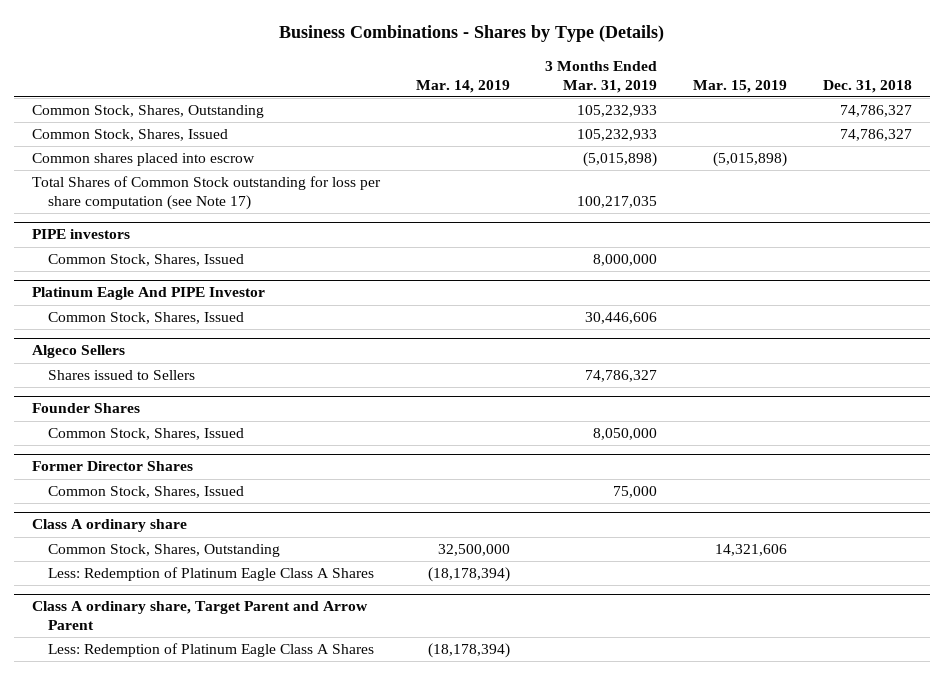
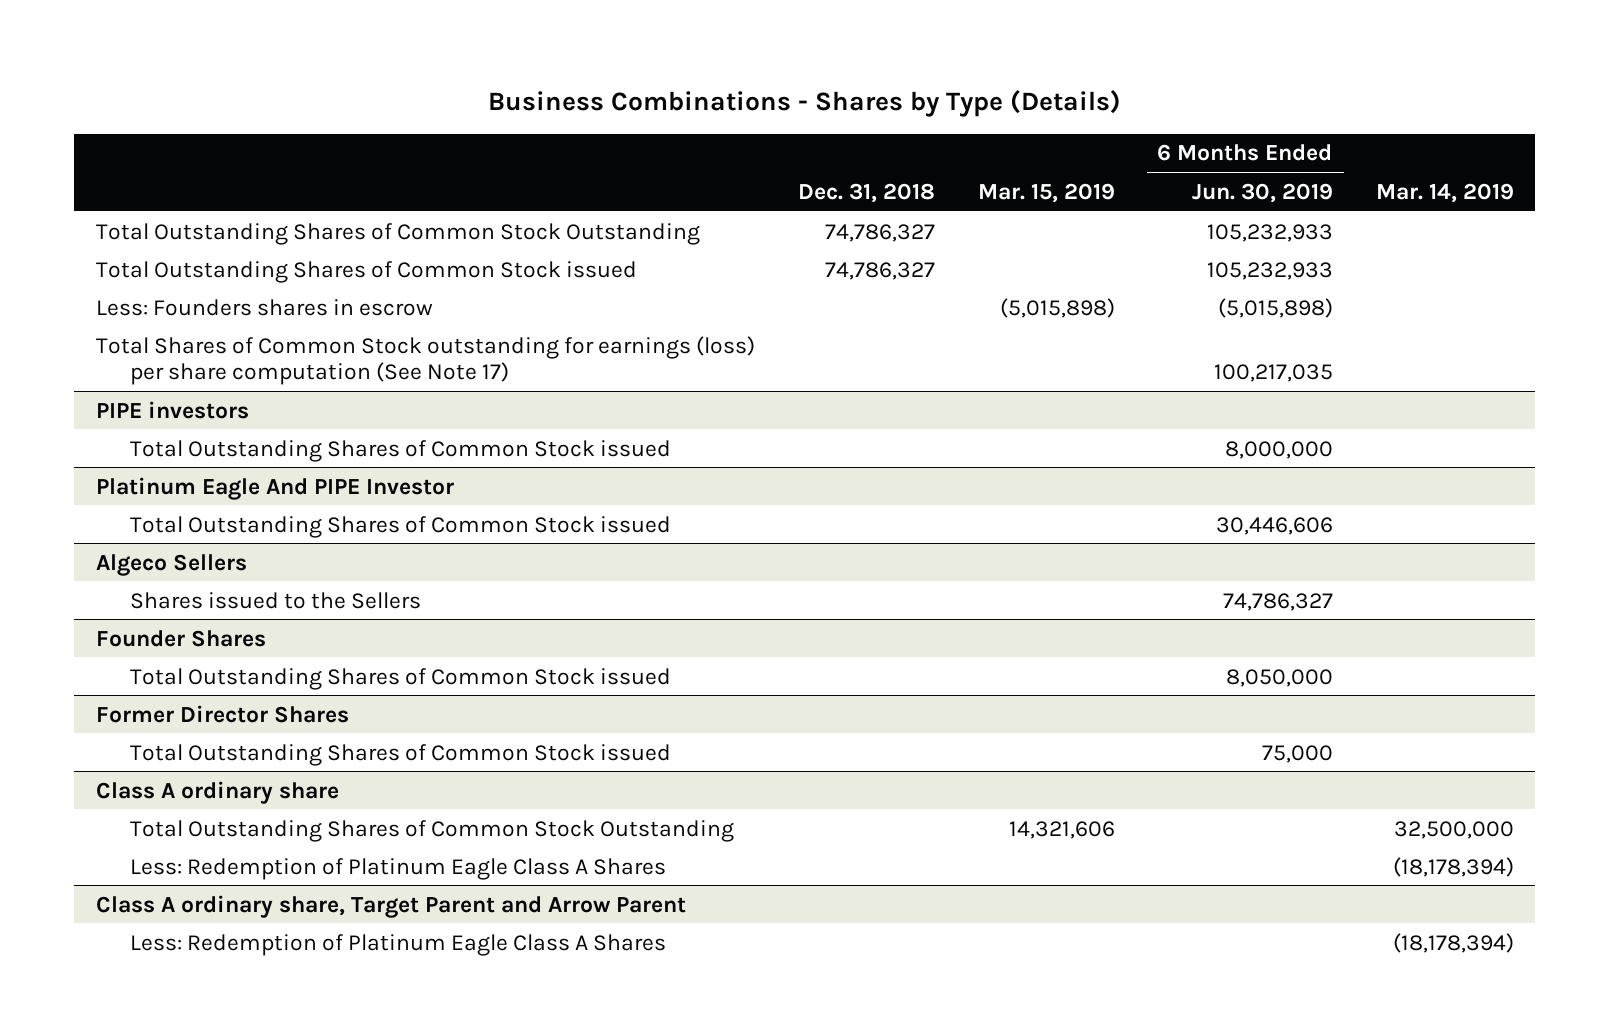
- | Mar. 14, 2019 | 3 Months Ended Mar. 31, 2019 | Mar. 15, 2019 | Dec. 31, 2018
+ | Dec. 31, 2018 | Mar. 15, 2019 | 6 Months Ended Jun. 30, 2019 | Mar. 14, 2019
- Common Stock, Shares, Outstanding | | 105,232,933 | | 74,786,327
- Common Stock, Shares, Issued | | 105,232,933 | | 74,786,327
- Common shares placed into escrow | | (5,015,898) | (5,015,898) |
- Total Shares of Common Stock outstanding for loss per share computation (see Note 17) | | 100,217,035 | |
+ Total Outstanding Shares of Common Stock Outstanding | 74,786,327 | | 105,232,933 |
+ Total Outstanding Shares of Common Stock issued | 74,786,327 | | 105,232,933 |
+ Less: Founders shares in escrow | | (5,015,898) | (5,015,898) |
+ Total Shares of Common Stock outstanding for earnings (loss) per share computation (See Note 17) | | | 100,217,035 |
@ PIPE investors
- Common Stock, Shares, Issued | | 8,000,000 | |
+ Total Outstanding Shares of Common Stock issued | | | 8,000,000 |
@ Platinum Eagle And PIPE Investor
- Common Stock, Shares, Issued | | 30,446,606 | |
+ Total Outstanding Shares of Common Stock issued | | | 30,446,606 |
@ Algeco Sellers
- Shares issued to Sellers | | 74,786,327 | |
+ Shares issued to the Sellers | | | 74,786,327 |
@ Founder Shares
- Common Stock, Shares, Issued | | 8,050,000 | |
+ Total Outstanding Shares of Common Stock issued | | | 8,050,000 |
@ Former Director Shares
- Common Stock, Shares, Issued | | 75,000 | |
+ Total Outstanding Shares of Common Stock issued | | | 75,000 |
@ Class A ordinary share
- Common Stock, Shares, Outstanding | 32,500,000 | | 14,321,606 |
+ Total Outstanding Shares of Common Stock Outstanding | | 14,321,606 | | 32,500,000

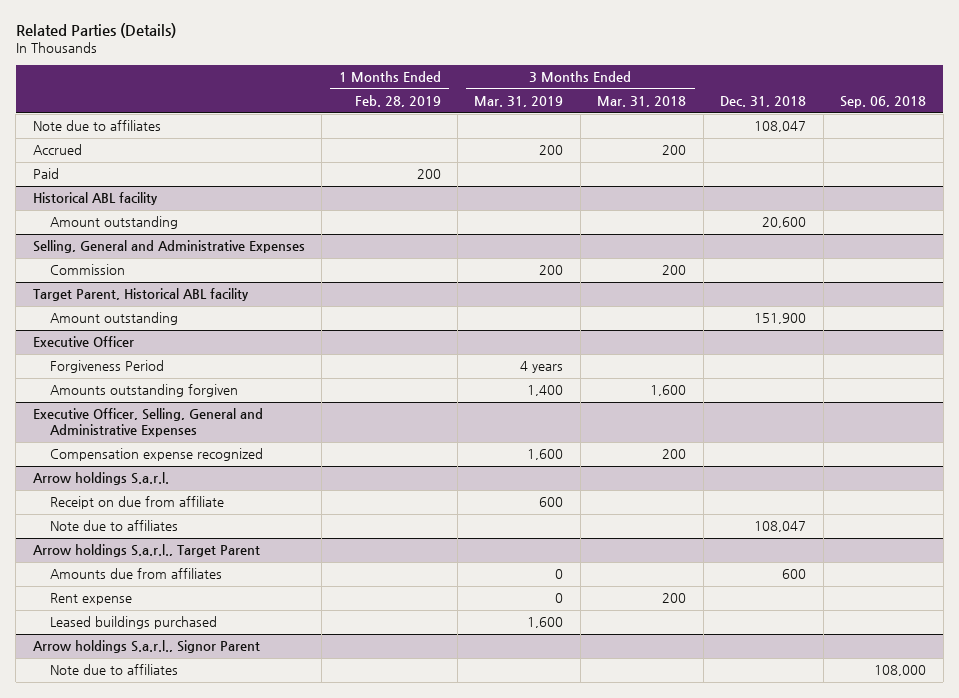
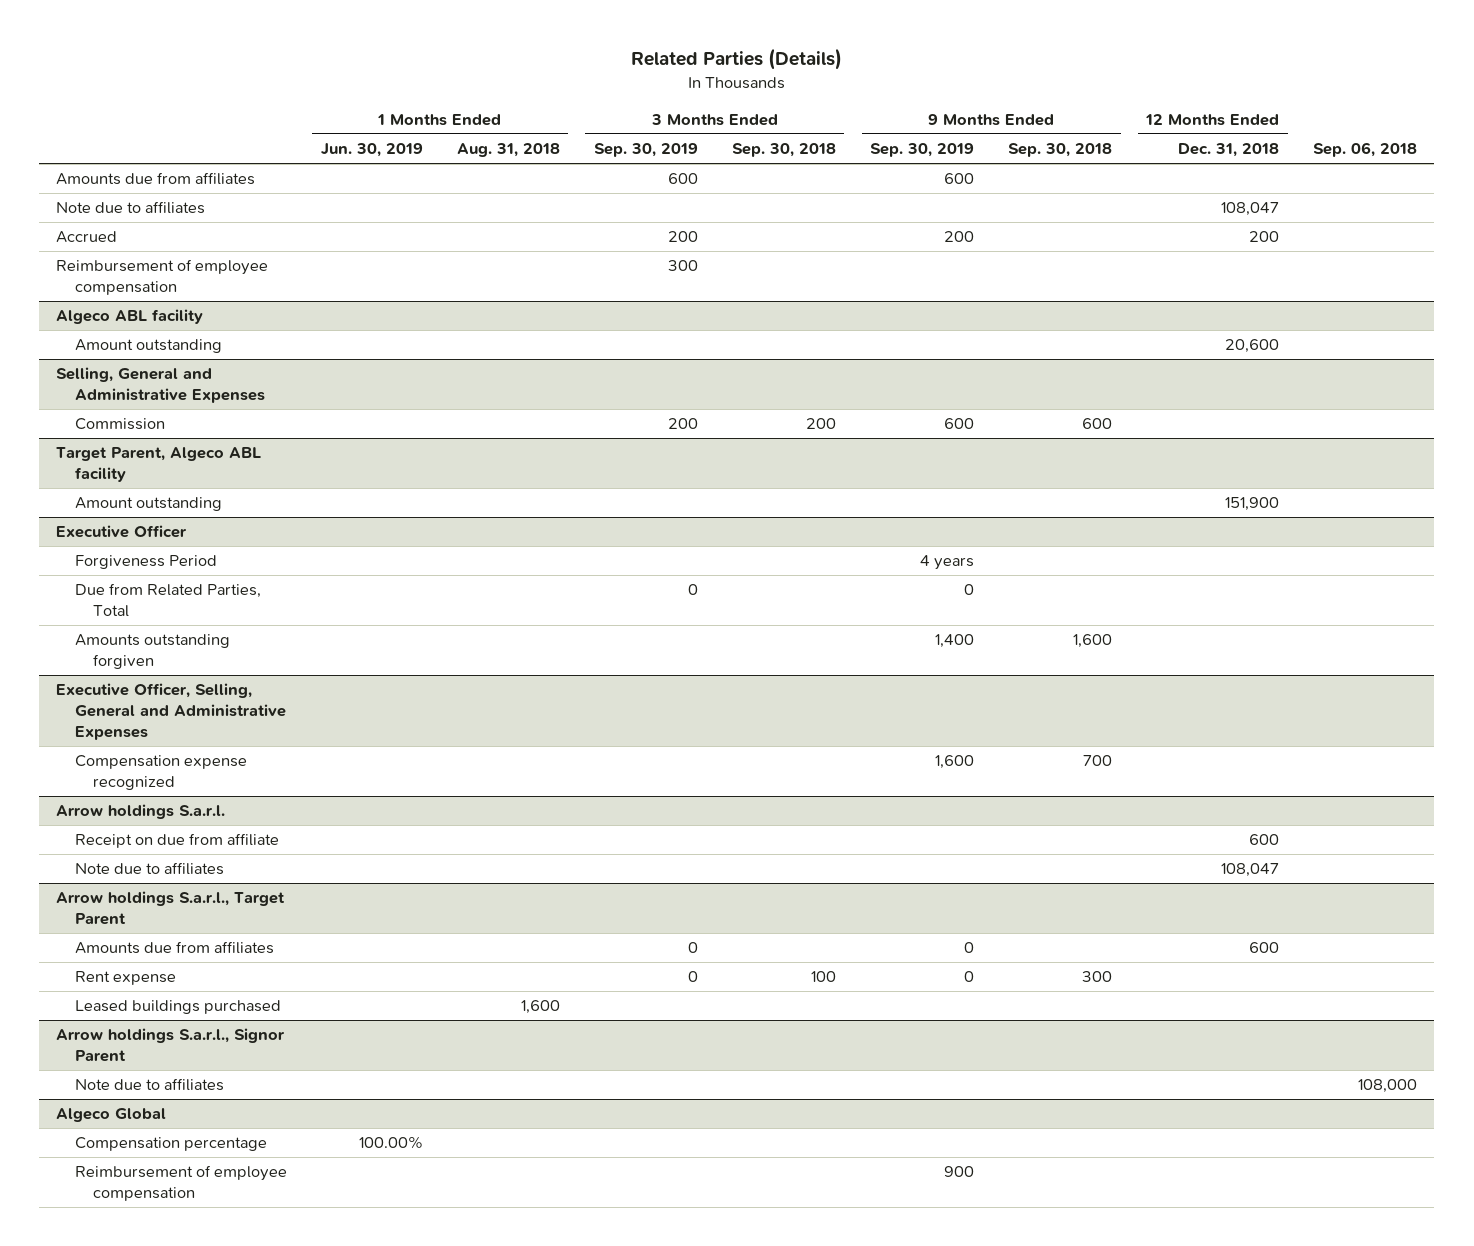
- | 1 Months Ended Feb. 28, 2019 | 3 Months Ended Mar. 31, 2019 | 3 Months Ended Mar. 31, 2018 | Dec. 31, 2018 | Sep. 06, 2018
+ | 1 Months Ended Jun. 30, 2019 | 1 Months Ended Aug. 31, 2018 | 3 Months Ended Sep. 30, 2019 | 3 Months Ended Sep. 30, 2018 | 9 Months Ended Sep. 30, 2019 | 9 Months Ended Sep. 30, 2018 | 12 Months Ended Dec. 31, 2018 | Sep. 06, 2018
+ Amounts due from affiliates | | | 600 | | 600 | | |
- Paid | 200 | | | |
- Historical ABL facility
+ Reimbursement of employee compensation | | | 300 | | | | |
+ Algeco ABL facility
- Target Parent, Historical ABL facility
+ Target Parent, Algeco ABL facility
@ Executive Officer
+ Due from Related Parties, Total | | | 0 | | 0 | | |
+ Algeco Global
+ Compensation percentage | 100.00% | | | | | | |
+ Reimbursement of employee compensation | | | | | 900 | | |

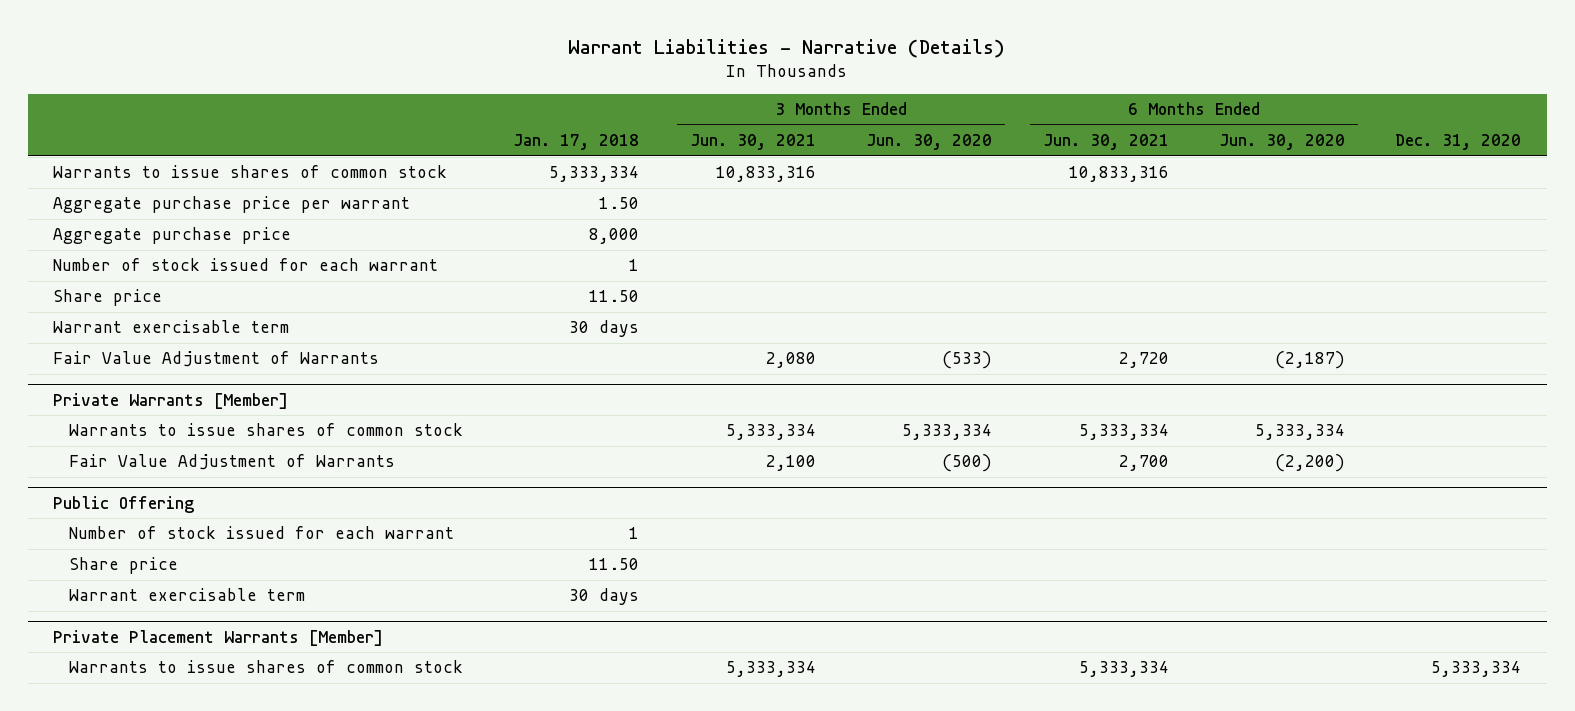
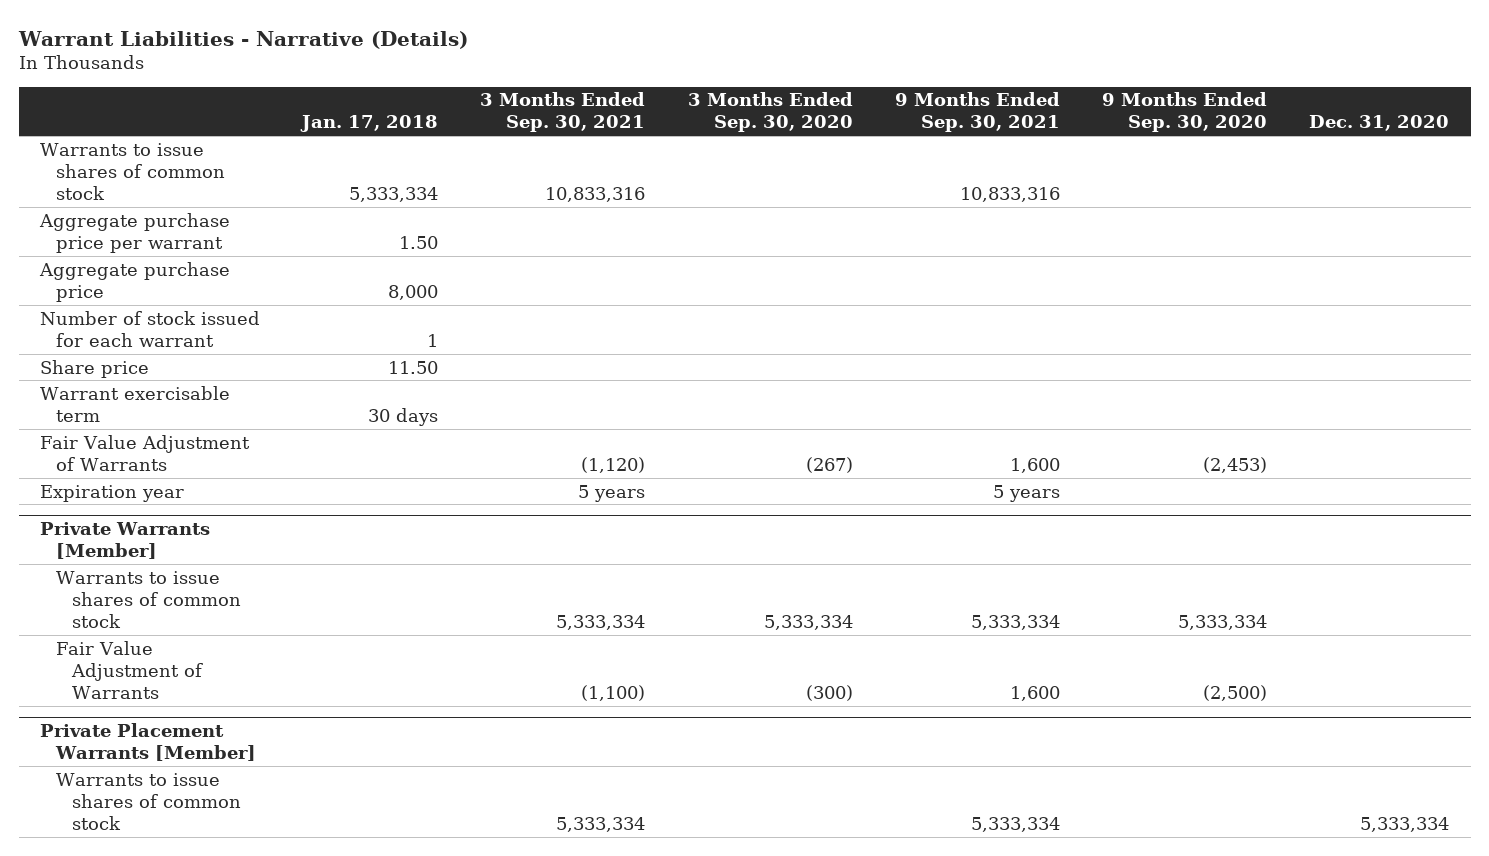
- | Jan. 17, 2018 | 3 Months Ended Jun. 30, 2021 | 3 Months Ended Jun. 30, 2020 | 6 Months Ended Jun. 30, 2021 | 6 Months Ended Jun. 30, 2020 | Dec. 31, 2020
+ | Jan. 17, 2018 | 3 Months Ended Sep. 30, 2021 | 3 Months Ended Sep. 30, 2020 | 9 Months Ended Sep. 30, 2021 | 9 Months Ended Sep. 30, 2020 | Dec. 31, 2020
+ Expiration year | | 5 years | | 5 years | |
- Public Offering
- Number of stock issued for each warrant | 1 | | | | |
- Share price | 11.50 | | | | |
- Warrant exercisable term | 30 days | | | | |

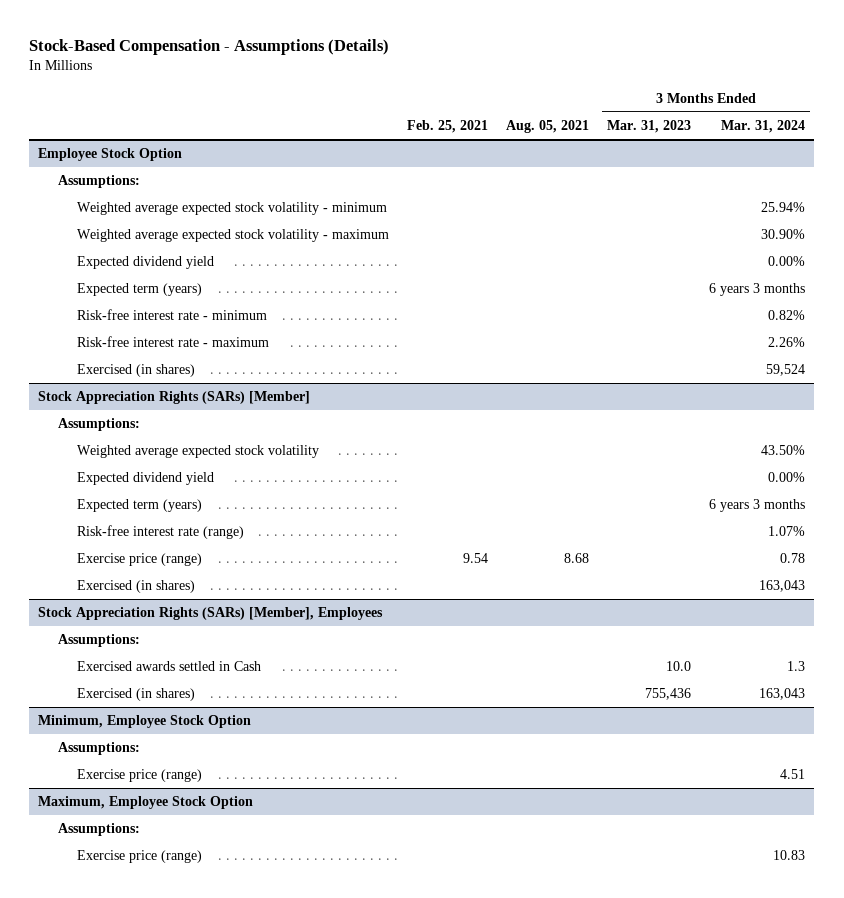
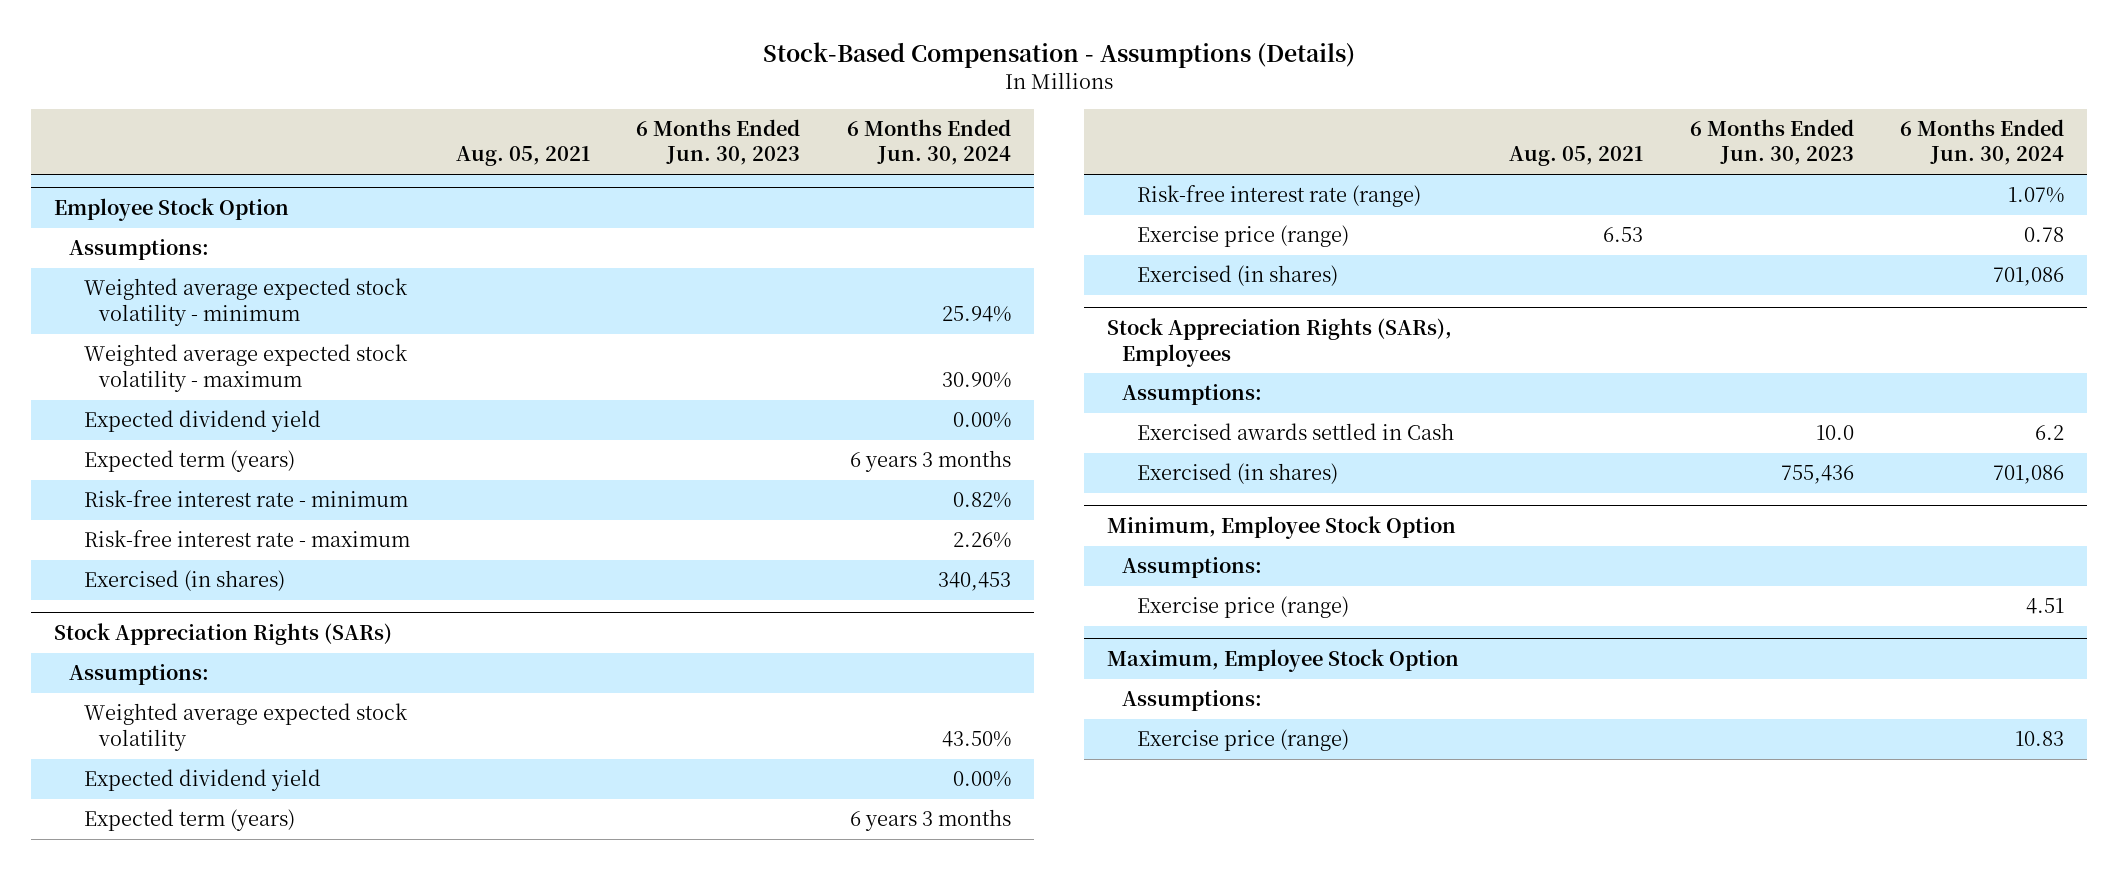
- | Feb. 25, 2021 | Aug. 05, 2021 | 3 Months Ended Mar. 31, 2023 | 3 Months Ended Mar. 31, 2024
+ | Aug. 05, 2021 | 6 Months Ended Jun. 30, 2023 | 6 Months Ended Jun. 30, 2024
- Stock Appreciation Rights (SARs) [Member]
+ Stock Appreciation Rights (SARs)
- Exercise price (range) | 9.54 | 8.68 | | 0.78
+ Exercise price (range) | 6.53 | | 0.78
- Stock Appreciation Rights (SARs) [Member], Employees
+ Stock Appreciation Rights (SARs), Employees

